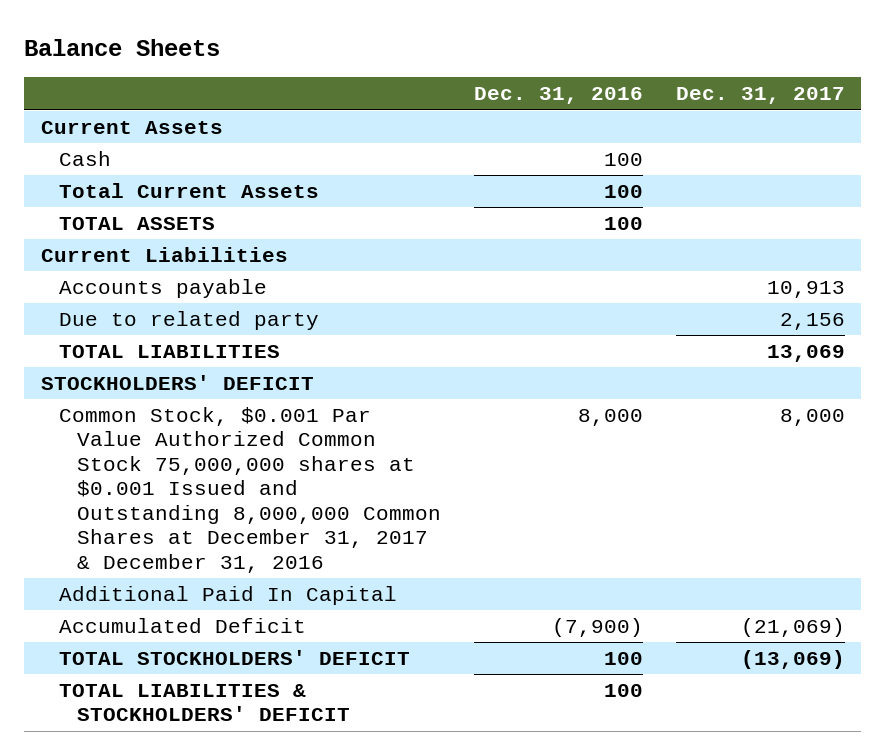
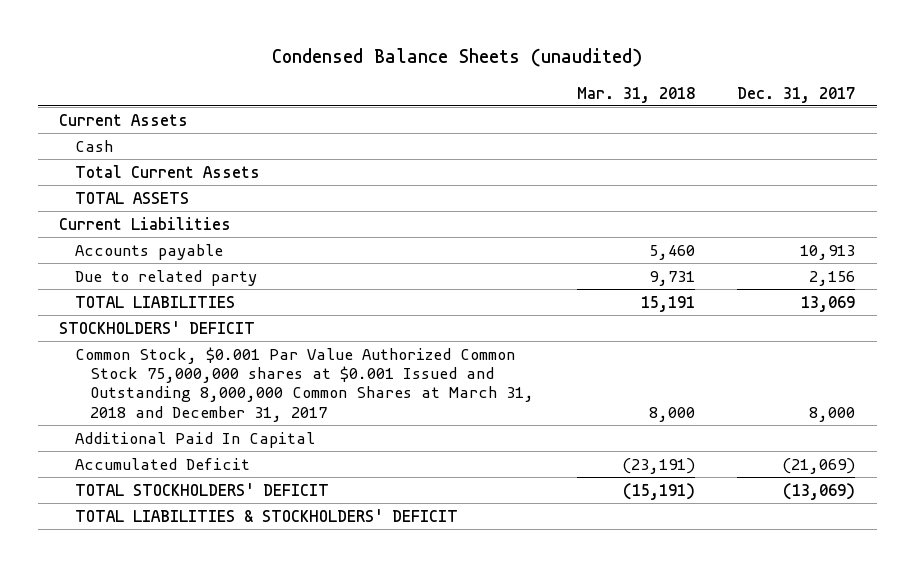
- Balance Sheets
+ Condensed Balance Sheets (unaudited)
- | Dec. 31, 2016 | Dec. 31, 2017
+ | Mar. 31, 2018 | Dec. 31, 2017
- Common Stock, $0.001 Par Value Authorized Common Stock 75,000,000 shares at $0.001 Issued and Outstanding 8,000,000 Common Shares at December 31, 2017 & December 31, 2016 | 8,000 | 8,000
+ Common Stock, $0.001 Par Value Authorized Common Stock 75,000,000 shares at $0.001 Issued and Outstanding 8,000,000 Common Shares at March 31, 2018 and December 31, 2017 | 8,000 | 8,000

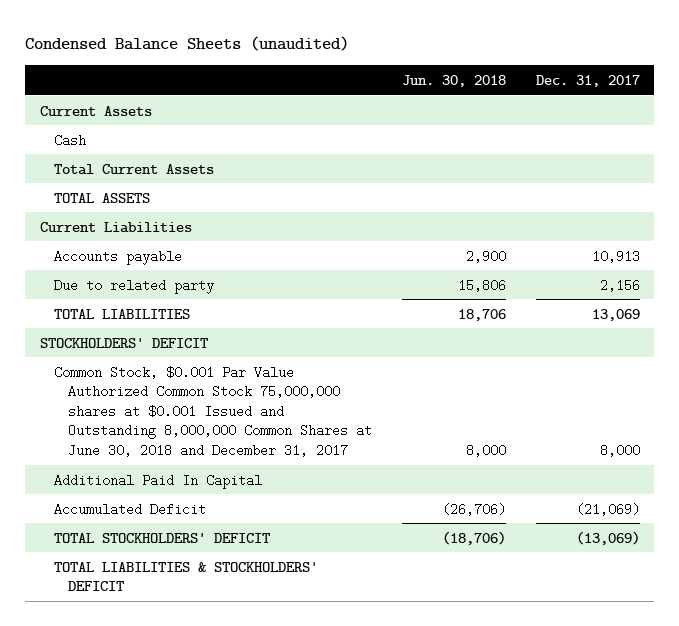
- | Mar. 31, 2018 | Dec. 31, 2017
+ | Jun. 30, 2018 | Dec. 31, 2017
- Common Stock, $0.001 Par Value Authorized Common Stock 75,000,000 shares at $0.001 Issued and Outstanding 8,000,000 Common Shares at March 31, 2018 and December 31, 2017 | 8,000 | 8,000
+ Common Stock, $0.001 Par Value Authorized Common Stock 75,000,000 shares at $0.001 Issued and Outstanding 8,000,000 Common Shares at June 30, 2018 and December 31, 2017 | 8,000 | 8,000

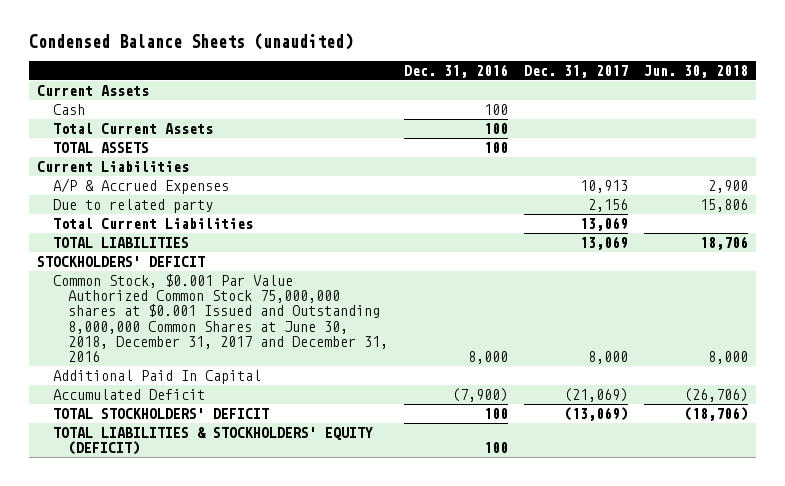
- | Jun. 30, 2018 | Dec. 31, 2017
+ | Dec. 31, 2016 | Dec. 31, 2017 | Jun. 30, 2018
- Accounts payable | 2,900 | 10,913
+ A/P & Accrued Expenses | | 10,913 | 2,900
+ Total Current Liabilities | | 13,069 |
- Common Stock, $0.001 Par Value Authorized Common Stock 75,000,000 shares at $0.001 Issued and Outstanding 8,000,000 Common Shares at June 30, 2018 and December 31, 2017 | 8,000 | 8,000
+ Common Stock, $0.001 Par Value Authorized Common Stock 75,000,000 shares at $0.001 Issued and Outstanding 8,000,000 Common Shares at June 30, 2018, December 31, 2017 and December 31, 2016 | 8,000 | 8,000 | 8,000
- TOTAL LIABILITIES & STOCKHOLDERS' DEFICIT
+ TOTAL LIABILITIES & STOCKHOLDERS' EQUITY (DEFICIT) | 100 | |

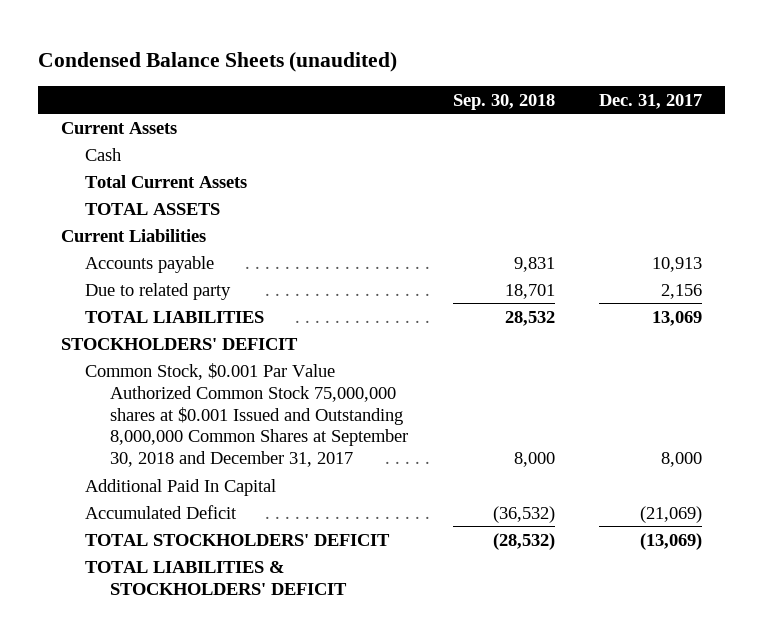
- | Dec. 31, 2016 | Dec. 31, 2017 | Jun. 30, 2018
+ | Sep. 30, 2018 | Dec. 31, 2017
- A/P & Accrued Expenses | | 10,913 | 2,900
+ Accounts payable | 9,831 | 10,913
- Total Current Liabilities | | 13,069 |
- Common Stock, $0.001 Par Value Authorized Common Stock 75,000,000 shares at $0.001 Issued and Outstanding 8,000,000 Common Shares at June 30, 2018, December 31, 2017 and December 31, 2016 | 8,000 | 8,000 | 8,000
+ Common Stock, $0.001 Par Value Authorized Common Stock 75,000,000 shares at $0.001 Issued and Outstanding 8,000,000 Common Shares at September 30, 2018 and December 31, 2017 | 8,000 | 8,000
- TOTAL LIABILITIES & STOCKHOLDERS' EQUITY (DEFICIT) | 100 | |
+ TOTAL LIABILITIES & STOCKHOLDERS' DEFICIT

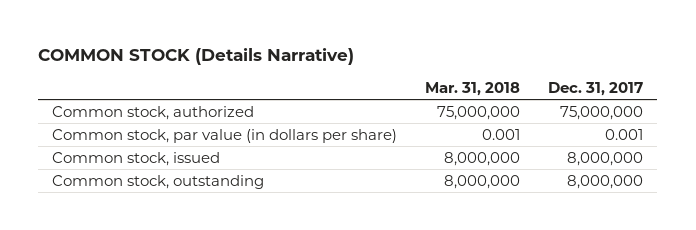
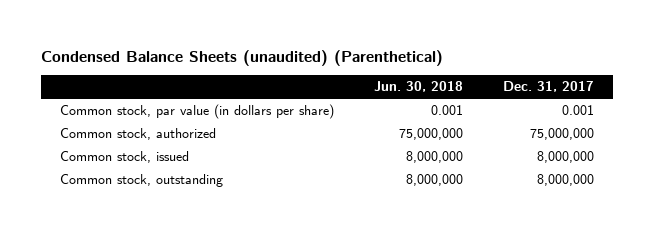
- COMMON STOCK (Details Narrative)
+ Condensed Balance Sheets (unaudited) (Parenthetical)
- | Mar. 31, 2018 | Dec. 31, 2017
+ | Jun. 30, 2018 | Dec. 31, 2017
moved down: Common stock, authorized | 75,000,000 | 75,000,000

